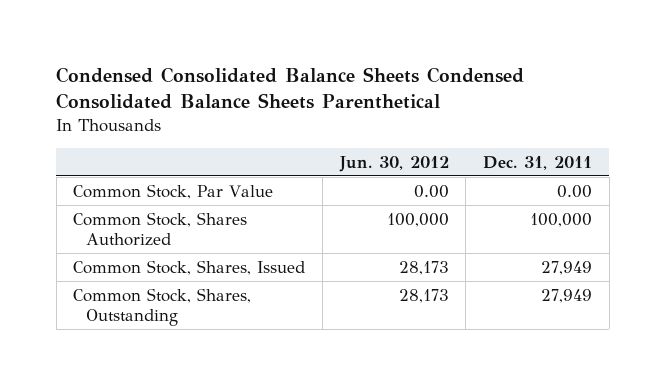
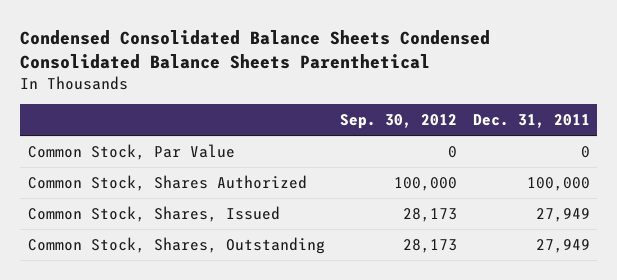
- | Jun. 30, 2012 | Dec. 31, 2011
+ | Sep. 30, 2012 | Dec. 31, 2011
- Common Stock, Par Value | 0.00 | 0.00
+ Common Stock, Par Value | 0 | 0

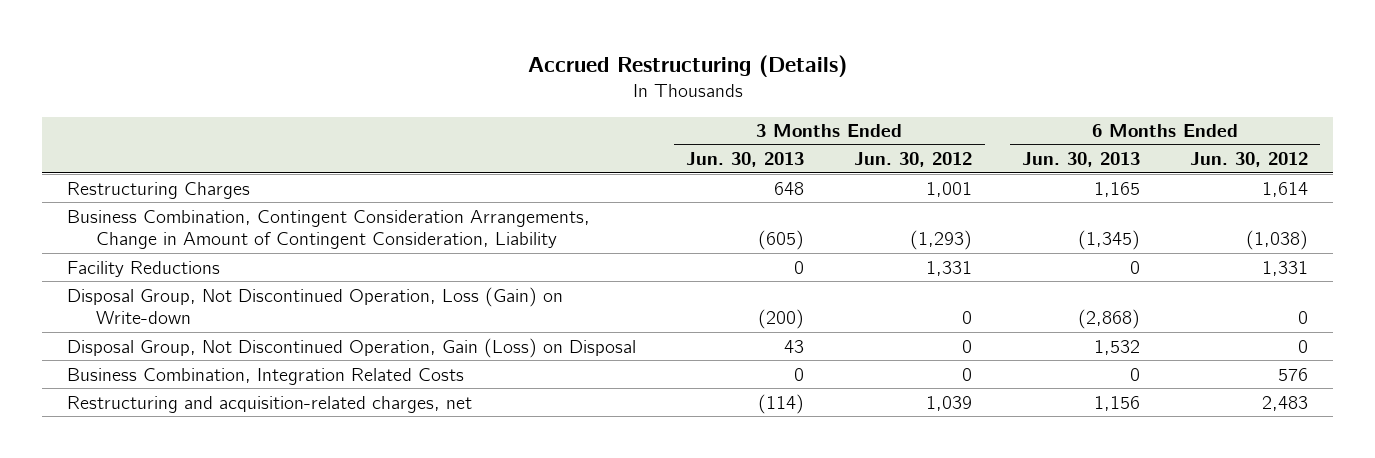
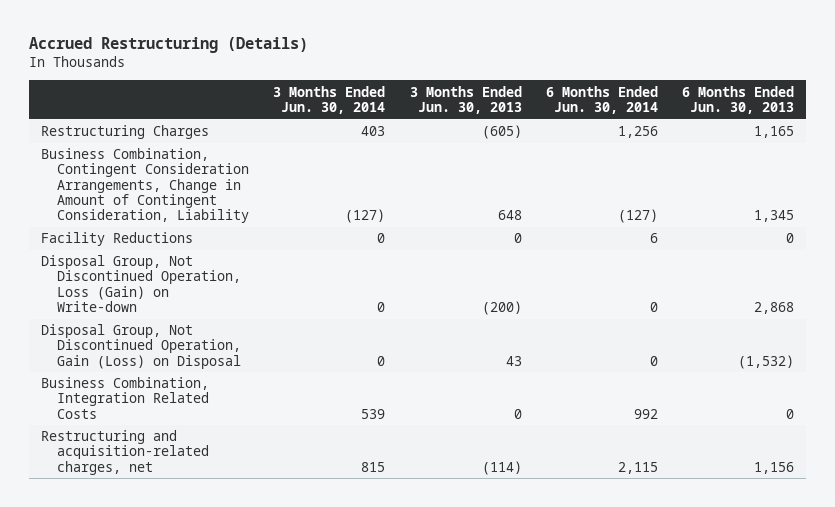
- | 3 Months Ended Jun. 30, 2013 | 3 Months Ended Jun. 30, 2012 | 6 Months Ended Jun. 30, 2013 | 6 Months Ended Jun. 30, 2012
+ | 3 Months Ended Jun. 30, 2014 | 3 Months Ended Jun. 30, 2013 | 6 Months Ended Jun. 30, 2014 | 6 Months Ended Jun. 30, 2013
- Restructuring Charges | 648 | 1,001 | 1,165 | 1,614
- Business Combination, Contingent Consideration Arrangements, Change in Amount of Contingent Consideration, Liability | (605) | (1,293) | (1,345) | (1,038)
+ Restructuring Charges | 403 | (605) | 1,256 | 1,165
+ Business Combination, Contingent Consideration Arrangements, Change in Amount of Contingent Consideration, Liability | (127) | 648 | (127) | 1,345
- Disposal Group, Not Discontinued Operation, Loss (Gain) on Write-down | (200) | 0 | (2,868) | 0
- Disposal Group, Not Discontinued Operation, Gain (Loss) on Disposal | 43 | 0 | 1,532 | 0
+ Disposal Group, Not Discontinued Operation, Loss (Gain) on Write-down | 0 | (200) | 0 | 2,868
+ Disposal Group, Not Discontinued Operation, Gain (Loss) on Disposal | 0 | 43 | 0 | (1,532)

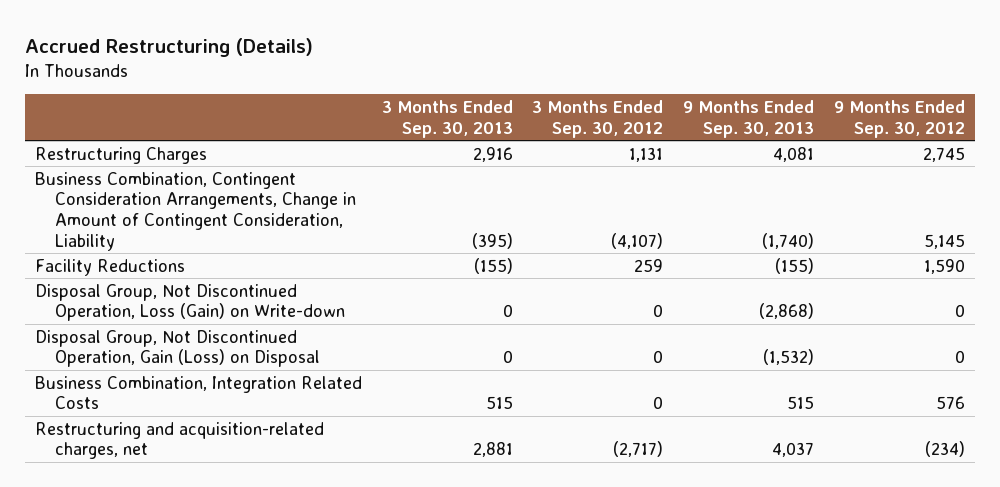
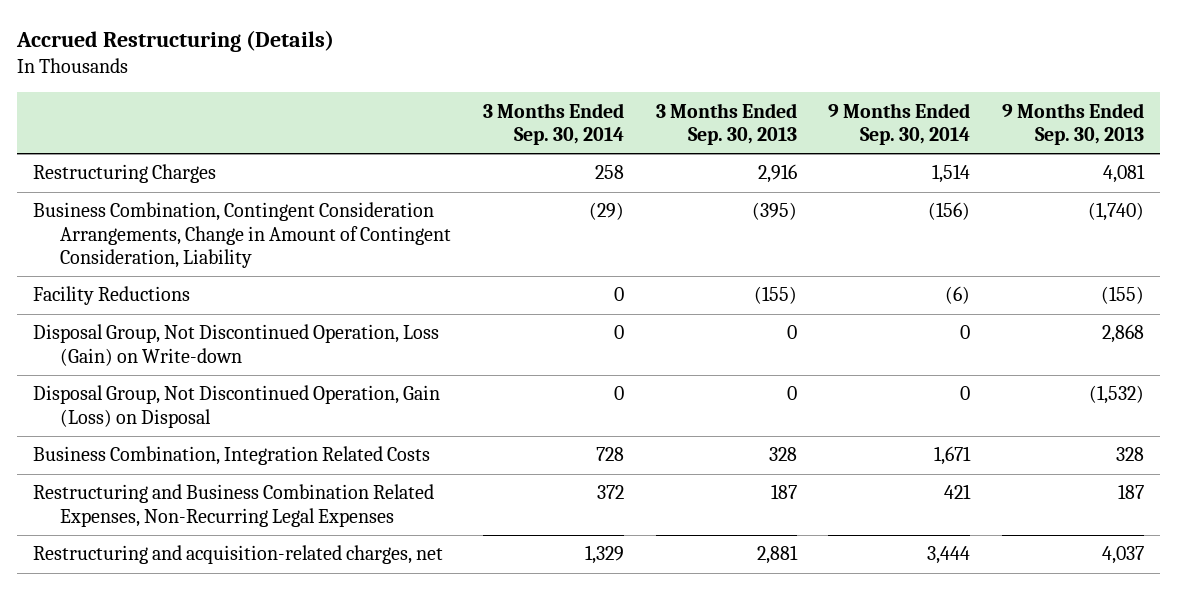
- | 3 Months Ended Sep. 30, 2013 | 3 Months Ended Sep. 30, 2012 | 9 Months Ended Sep. 30, 2013 | 9 Months Ended Sep. 30, 2012
+ | 3 Months Ended Sep. 30, 2014 | 3 Months Ended Sep. 30, 2013 | 9 Months Ended Sep. 30, 2014 | 9 Months Ended Sep. 30, 2013
- Disposal Group, Not Discontinued Operation, Loss (Gain) on Write-down | 0 | 0 | (2,868) | 0
+ Disposal Group, Not Discontinued Operation, Loss (Gain) on Write-down | 0 | 0 | 0 | 2,868
- Business Combination, Integration Related Costs | 515 | 0 | 515 | 576
+ Business Combination, Integration Related Costs | 728 | 328 | 1,671 | 328
+ Restructuring and Business Combination Related Expenses, Non-Recurring Legal Expenses | 372 | 187 | 421 | 187

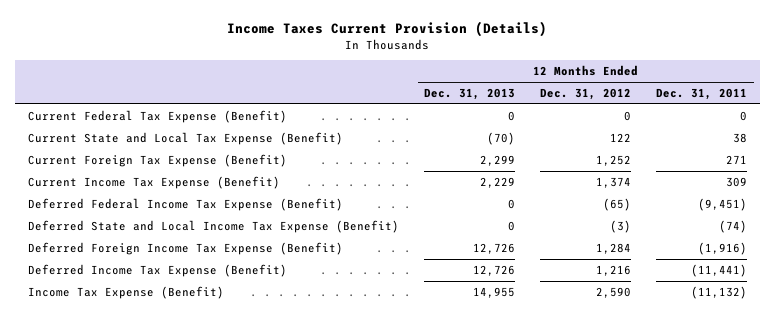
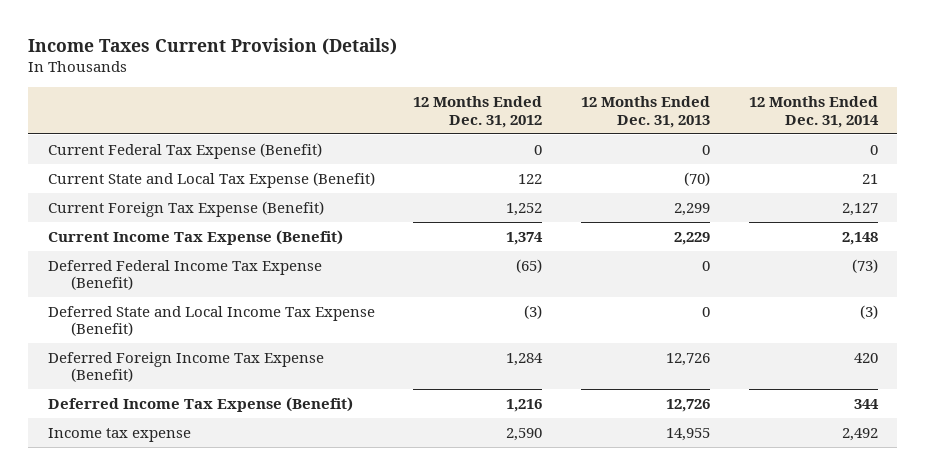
- | 12 Months Ended Dec. 31, 2013 | 12 Months Ended Dec. 31, 2012 | 12 Months Ended Dec. 31, 2011
+ | 12 Months Ended Dec. 31, 2012 | 12 Months Ended Dec. 31, 2013 | 12 Months Ended Dec. 31, 2014
- Income Tax Expense (Benefit) | 14,955 | 2,590 | (11,132)
+ Income tax expense | 2,590 | 14,955 | 2,492

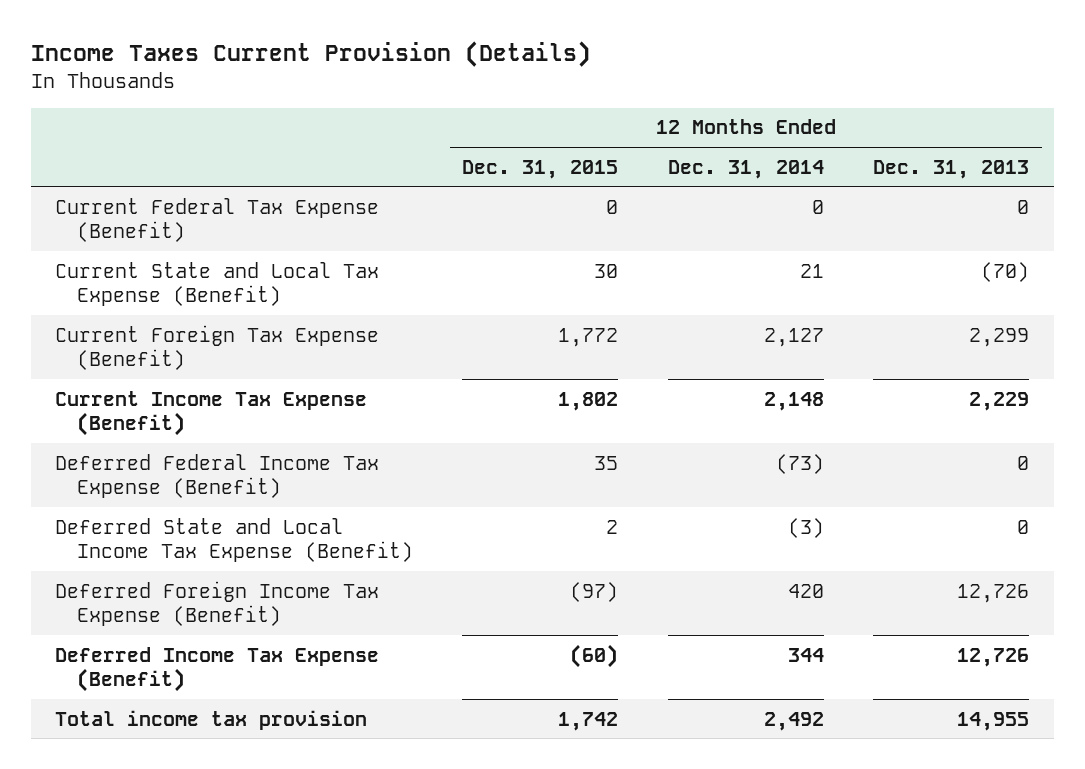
- | 12 Months Ended Dec. 31, 2012 | 12 Months Ended Dec. 31, 2013 | 12 Months Ended Dec. 31, 2014
+ | 12 Months Ended Dec. 31, 2015 | 12 Months Ended Dec. 31, 2014 | 12 Months Ended Dec. 31, 2013
- Income tax expense | 2,590 | 14,955 | 2,492
+ Total income tax provision | 1,742 | 2,492 | 14,955

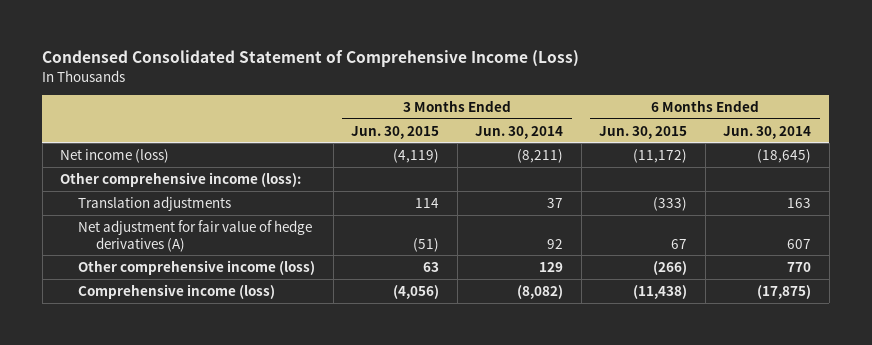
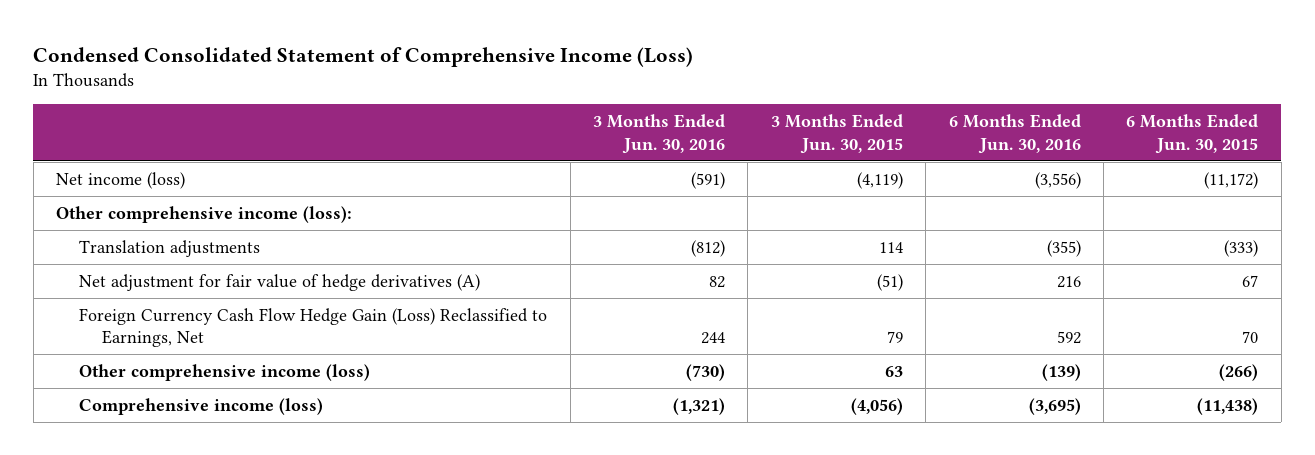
- | 3 Months Ended Jun. 30, 2015 | 3 Months Ended Jun. 30, 2014 | 6 Months Ended Jun. 30, 2015 | 6 Months Ended Jun. 30, 2014
+ | 3 Months Ended Jun. 30, 2016 | 3 Months Ended Jun. 30, 2015 | 6 Months Ended Jun. 30, 2016 | 6 Months Ended Jun. 30, 2015
+ Foreign Currency Cash Flow Hedge Gain (Loss) Reclassified to Earnings, Net | 244 | 79 | 592 | 70

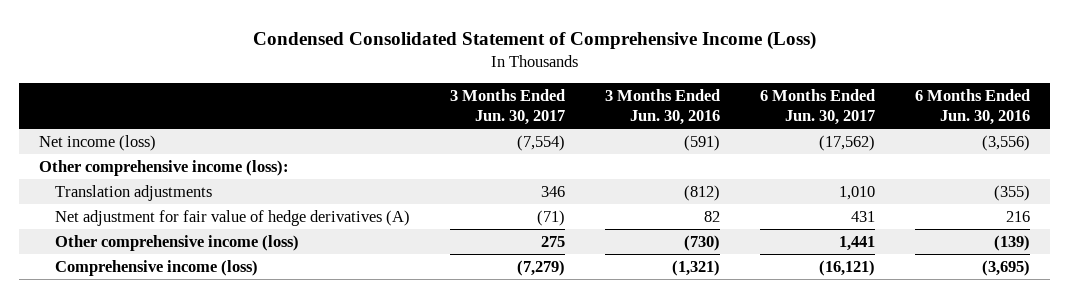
- | 3 Months Ended Jun. 30, 2016 | 3 Months Ended Jun. 30, 2015 | 6 Months Ended Jun. 30, 2016 | 6 Months Ended Jun. 30, 2015
+ | 3 Months Ended Jun. 30, 2017 | 3 Months Ended Jun. 30, 2016 | 6 Months Ended Jun. 30, 2017 | 6 Months Ended Jun. 30, 2016
- Foreign Currency Cash Flow Hedge Gain (Loss) Reclassified to Earnings, Net | 244 | 79 | 592 | 70

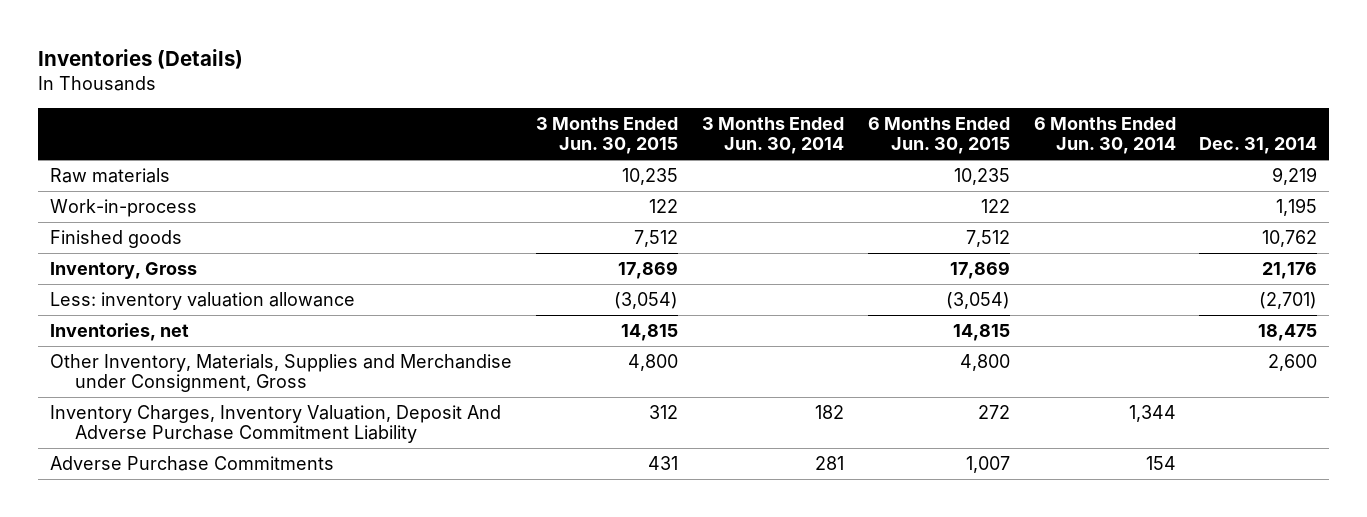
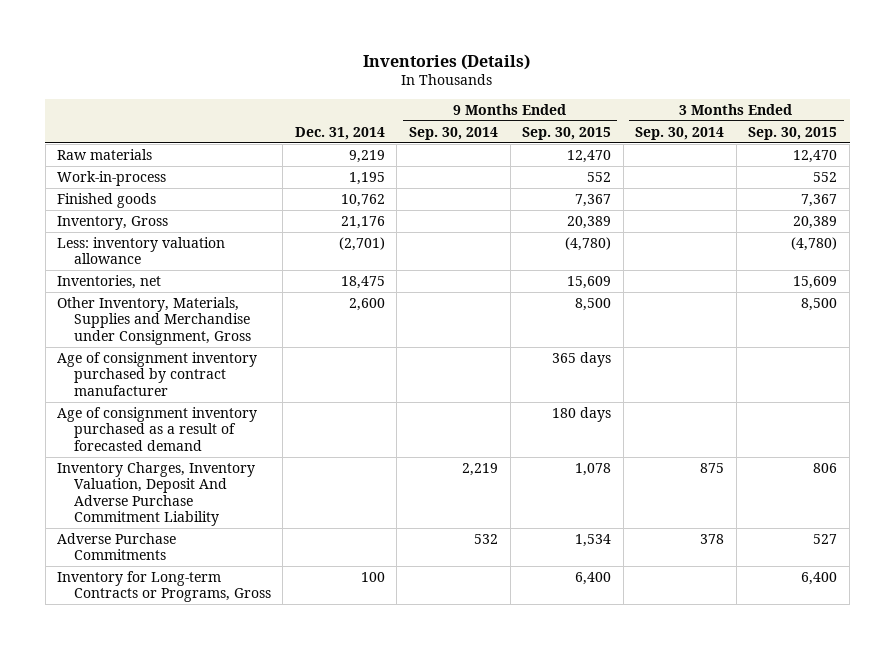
- | 3 Months Ended Jun. 30, 2015 | 3 Months Ended Jun. 30, 2014 | 6 Months Ended Jun. 30, 2015 | 6 Months Ended Jun. 30, 2014 | Dec. 31, 2014
+ | Dec. 31, 2014 | 9 Months Ended Sep. 30, 2014 | 9 Months Ended Sep. 30, 2015 | 3 Months Ended Sep. 30, 2014 | 3 Months Ended Sep. 30, 2015
+ Age of consignment inventory purchased by contract manufacturer | | | 365 days | |
+ Age of consignment inventory purchased as a result of forecasted demand | | | 180 days | |
+ Inventory for Long-term Contracts or Programs, Gross | 100 | | 6,400 | | 6,400

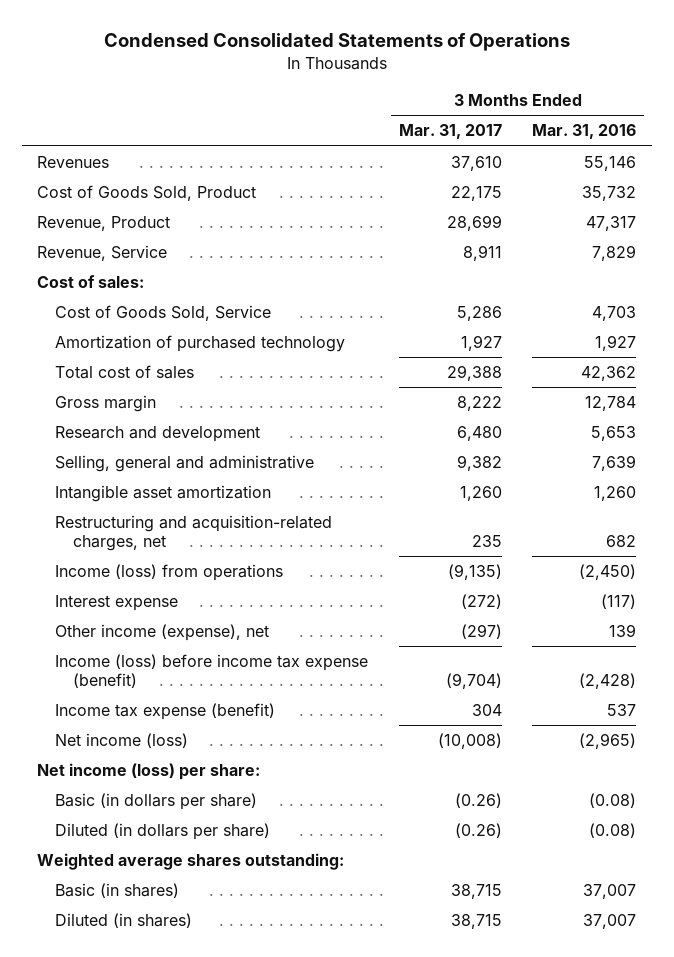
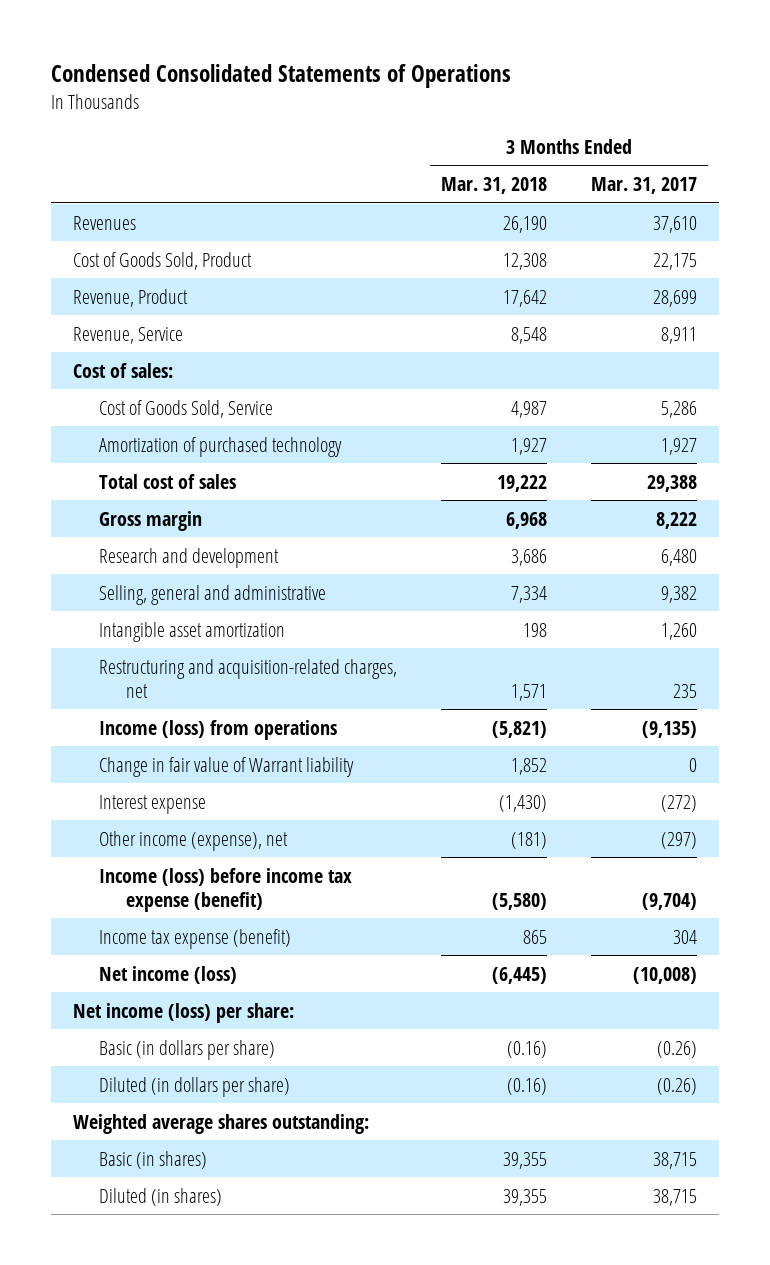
- | 3 Months Ended Mar. 31, 2017 | 3 Months Ended Mar. 31, 2016
+ | 3 Months Ended Mar. 31, 2018 | 3 Months Ended Mar. 31, 2017
+ Change in fair value of Warrant liability | 1,852 | 0

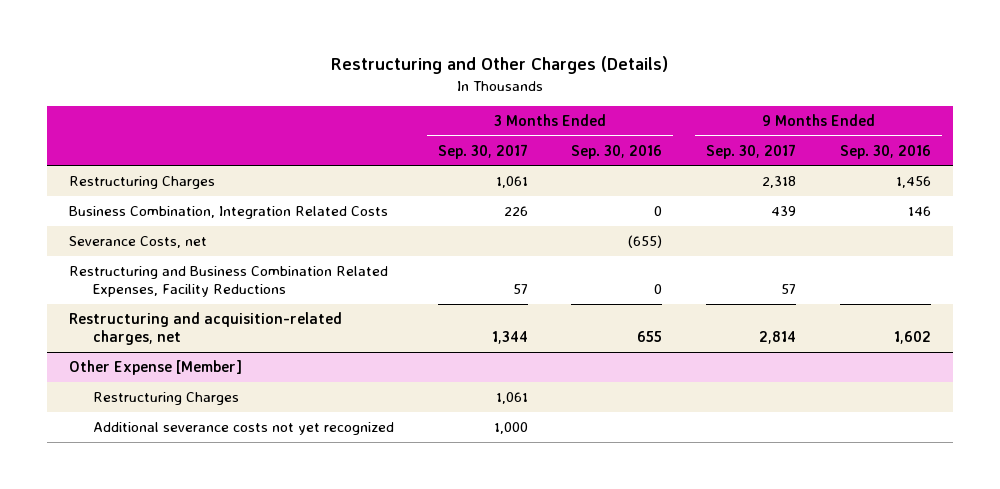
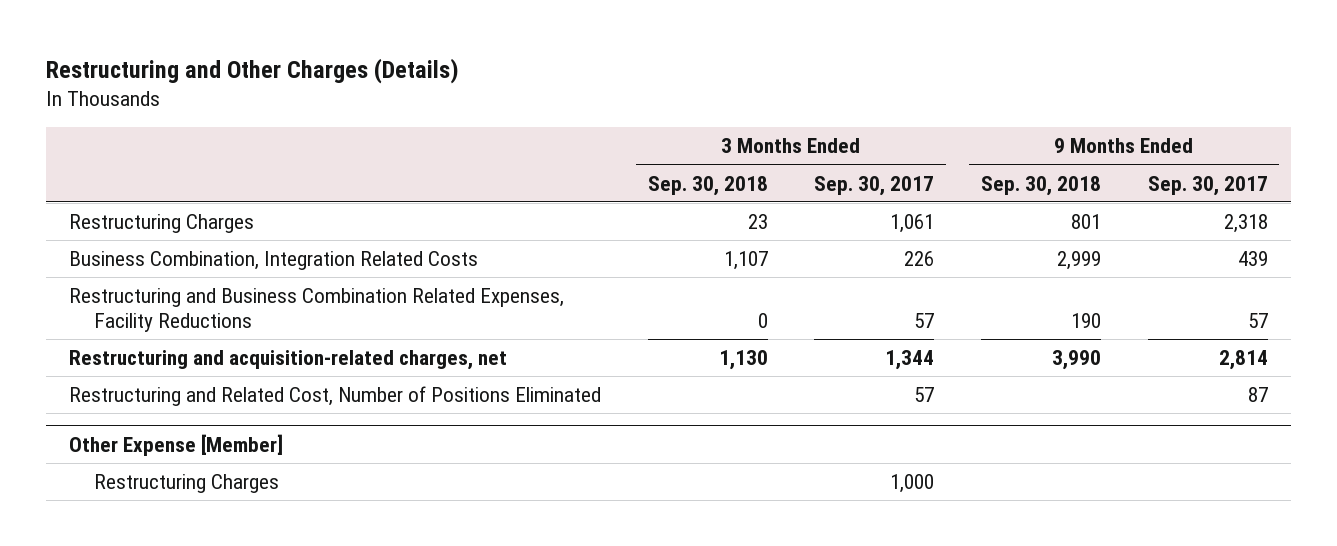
- | 3 Months Ended Sep. 30, 2017 | 3 Months Ended Sep. 30, 2016 | 9 Months Ended Sep. 30, 2017 | 9 Months Ended Sep. 30, 2016
+ | 3 Months Ended Sep. 30, 2018 | 3 Months Ended Sep. 30, 2017 | 9 Months Ended Sep. 30, 2018 | 9 Months Ended Sep. 30, 2017
- Severance Costs, net | | (655) | |
+ Restructuring and Related Cost, Number of Positions Eliminated | | 57 | | 87
@ Other Expense [Member]
- Restructuring Charges | 1,061 | | |
- Additional severance costs not yet recognized | 1,000 | | |
+ Restructuring Charges | | 1,000 | |

